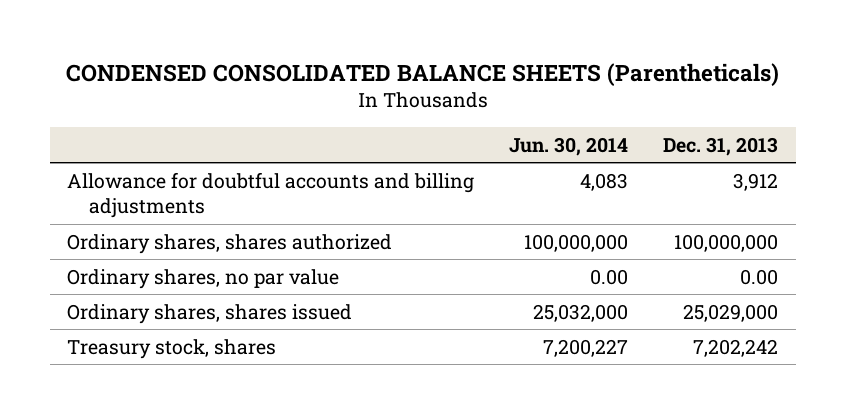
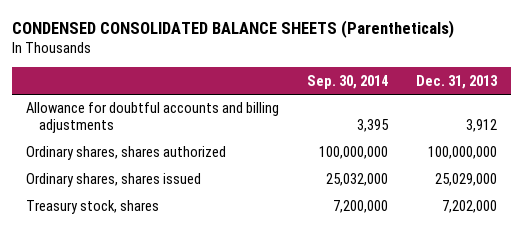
- | Jun. 30, 2014 | Dec. 31, 2013
+ | Sep. 30, 2014 | Dec. 31, 2013
- Ordinary shares, no par value | 0.00 | 0.00
- Treasury stock, shares | 7,200,227 | 7,202,242
+ Treasury stock, shares | 7,200,000 | 7,202,000

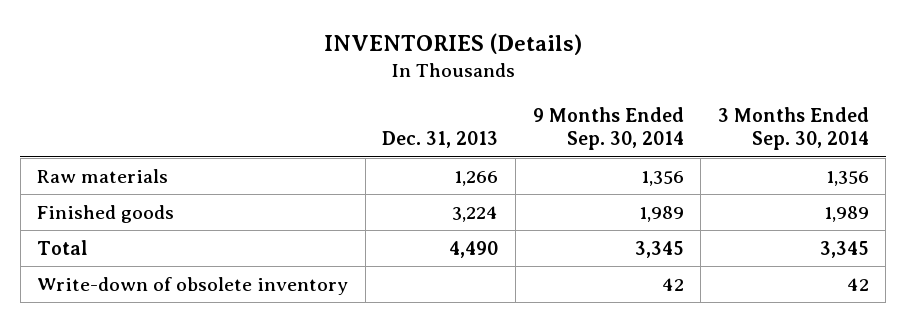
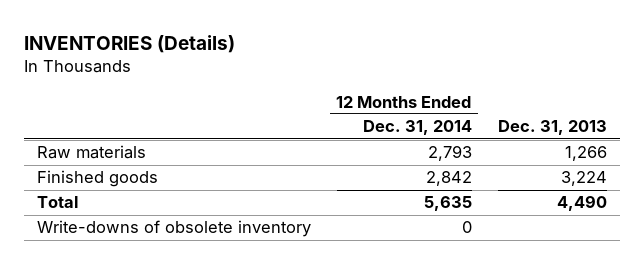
- | Dec. 31, 2013 | 9 Months Ended Sep. 30, 2014 | 3 Months Ended Sep. 30, 2014
+ | 12 Months Ended Dec. 31, 2014 | Dec. 31, 2013
- Write-down of obsolete inventory | | 42 | 42
+ Write-downs of obsolete inventory | 0 |

